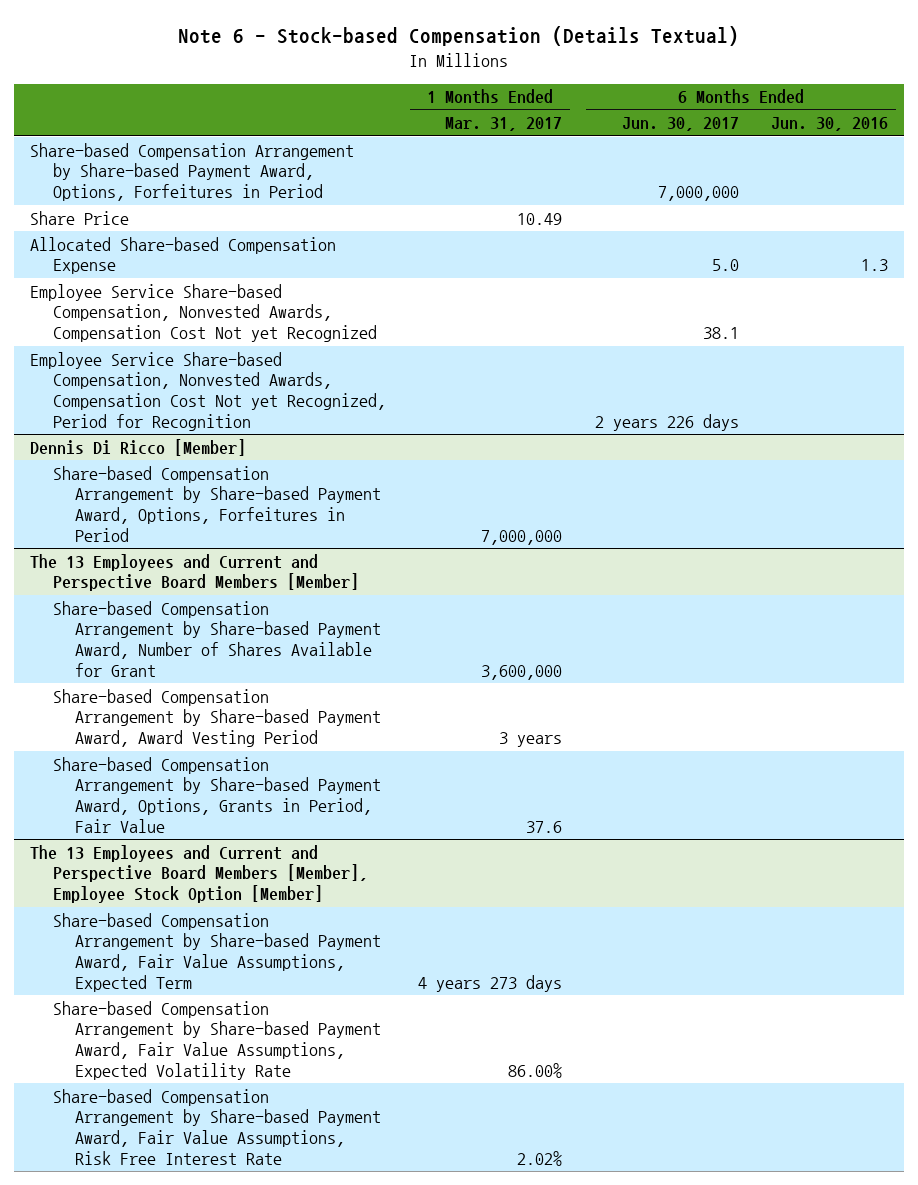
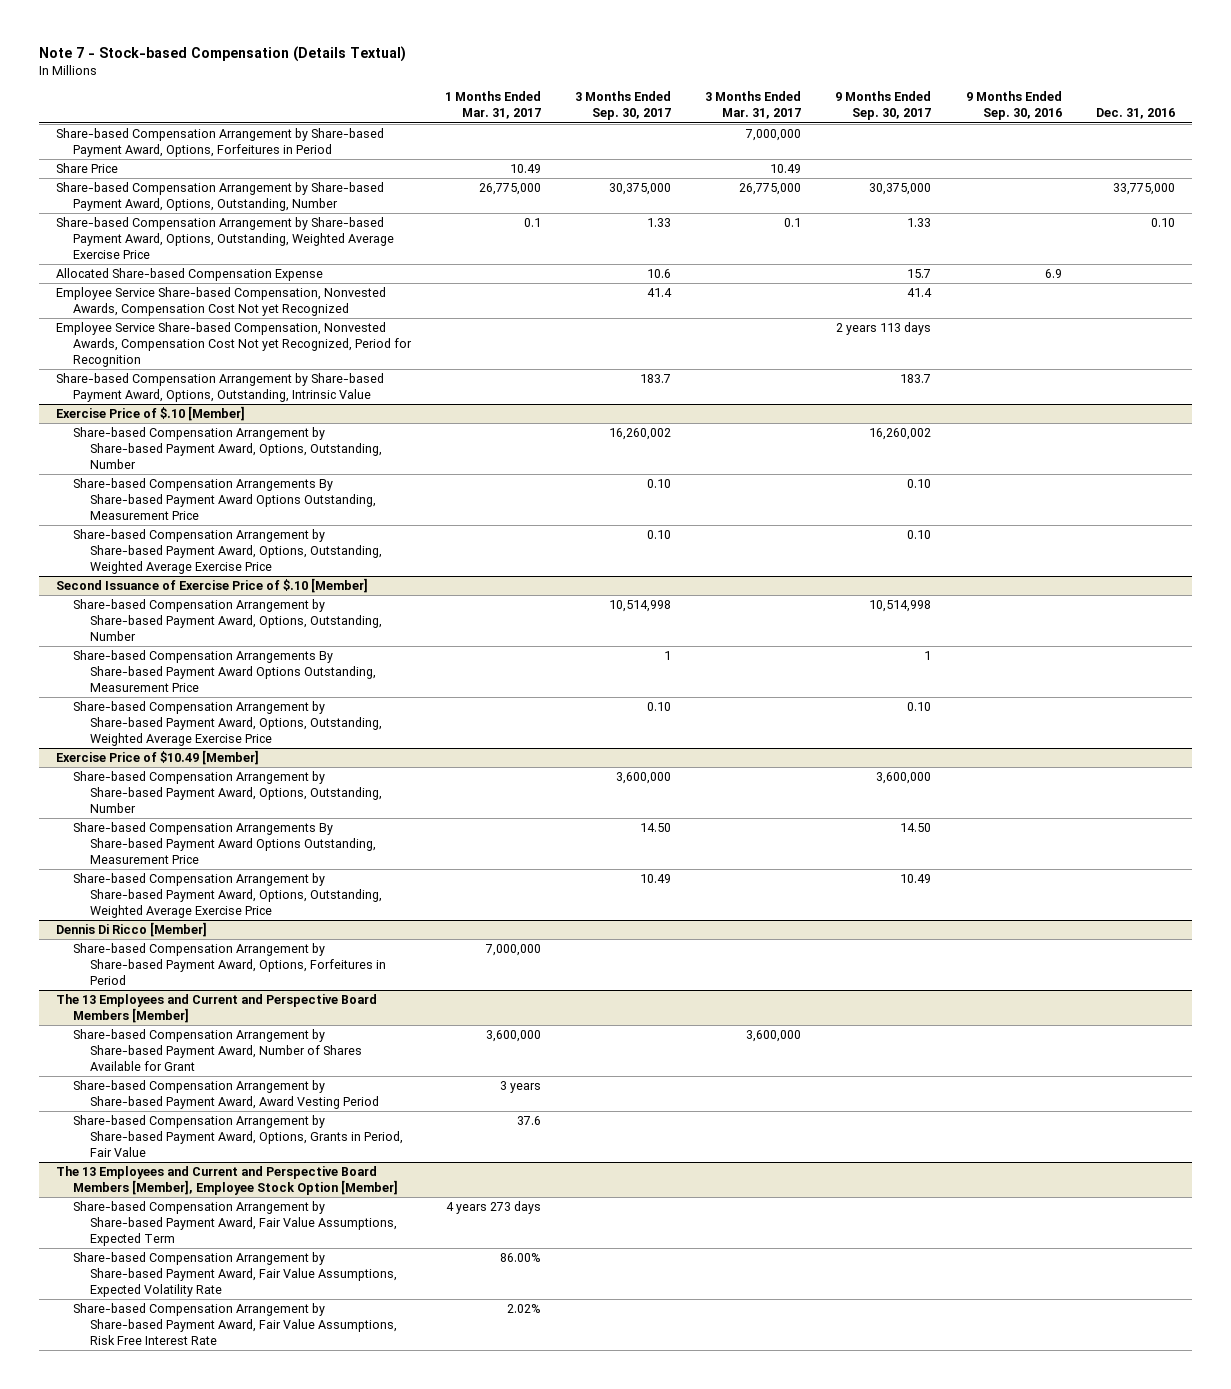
- Note 6 - Stock-based Compensation (Details Textual)
+ Note 7 - Stock-based Compensation (Details Textual)
- | 1 Months Ended Mar. 31, 2017 | 6 Months Ended Jun. 30, 2017 | 6 Months Ended Jun. 30, 2016
+ | 1 Months Ended Mar. 31, 2017 | 3 Months Ended Sep. 30, 2017 | 3 Months Ended Mar. 31, 2017 | 9 Months Ended Sep. 30, 2017 | 9 Months Ended Sep. 30, 2016 | Dec. 31, 2016
+ Share-based Compensation Arrangement by Share-based Payment Award, Options, Outstanding, Number | 26,775,000 | 30,375,000 | 26,775,000 | 30,375,000 | | 33,775,000
+ Share-based Compensation Arrangement by Share-based Payment Award, Options, Outstanding, Weighted Average Exercise Price | 0.1 | 1.33 | 0.1 | 1.33 | | 0.10
+ Share-based Compensation Arrangement by Share-based Payment Award, Options, Outstanding, Intrinsic Value | | 183.7 | | 183.7 | |
+ Exercise Price of $.10 [Member]
+ Share-based Compensation Arrangement by Share-based Payment Award, Options, Outstanding, Number | | 16,260,002 | | 16,260,002 | |
+ Share-based Compensation Arrangements By Share-based Payment Award Options Outstanding, Measurement Price | | 0.10 | | 0.10 | |
+ Share-based Compensation Arrangement by Share-based Payment Award, Options, Outstanding, Weighted Average Exercise Price | | 0.10 | | 0.10 | |
+ Second Issuance of Exercise Price of $.10 [Member]
+ Share-based Compensation Arrangement by Share-based Payment Award, Options, Outstanding, Number | | 10,514,998 | | 10,514,998 | |
+ Share-based Compensation Arrangements By Share-based Payment Award Options Outstanding, Measurement Price | | 1 | | 1 | |
+ Share-based Compensation Arrangement by Share-based Payment Award, Options, Outstanding, Weighted Average Exercise Price | | 0.10 | | 0.10 | |
+ Exercise Price of $10.49 [Member]
+ Share-based Compensation Arrangement by Share-based Payment Award, Options, Outstanding, Number | | 3,600,000 | | 3,600,000 | |
+ Share-based Compensation Arrangements By Share-based Payment Award Options Outstanding, Measurement Price | | 14.50 | | 14.50 | |
+ Share-based Compensation Arrangement by Share-based Payment Award, Options, Outstanding, Weighted Average Exercise Price | | 10.49 | | 10.49 | |

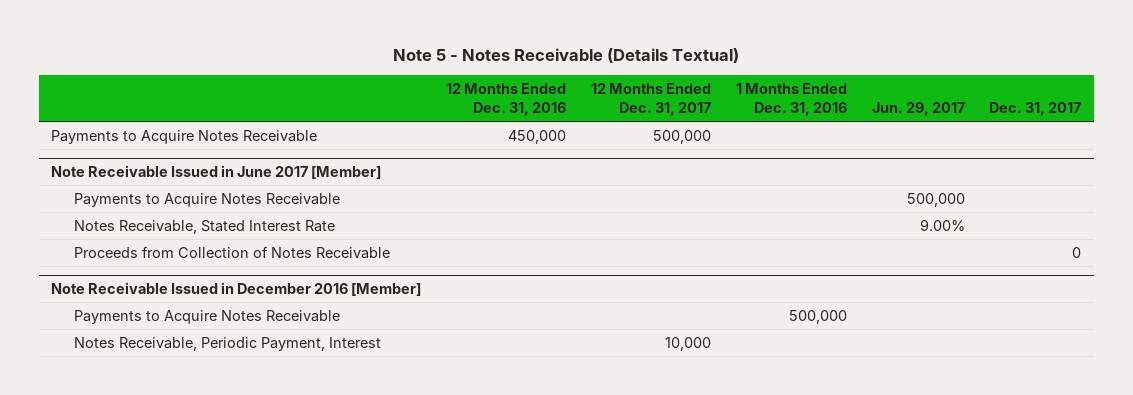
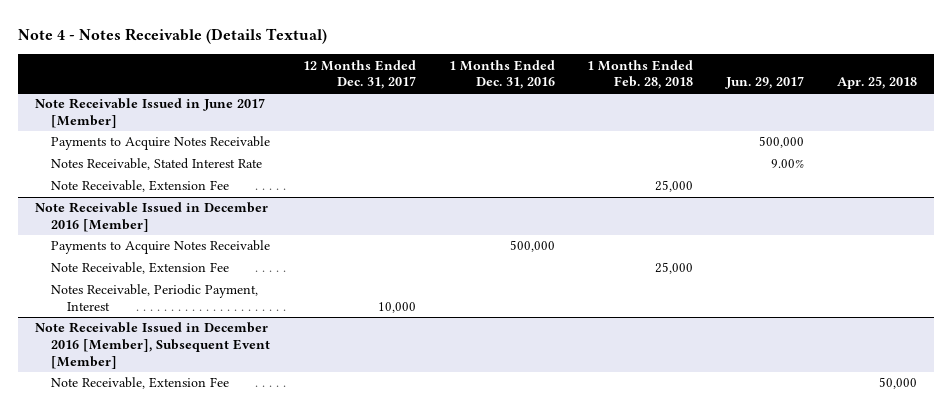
- Note 5 - Notes Receivable (Details Textual)
+ Note 4 - Notes Receivable (Details Textual)
- | 12 Months Ended Dec. 31, 2016 | 12 Months Ended Dec. 31, 2017 | 1 Months Ended Dec. 31, 2016 | Jun. 29, 2017 | Dec. 31, 2017
+ | 12 Months Ended Dec. 31, 2017 | 1 Months Ended Dec. 31, 2016 | 1 Months Ended Feb. 28, 2018 | Jun. 29, 2017 | Apr. 25, 2018
- Payments to Acquire Notes Receivable | 450,000 | 500,000 | | |
@ Note Receivable Issued in June 2017 [Member]
- Proceeds from Collection of Notes Receivable | | | | | 0
+ Note Receivable, Extension Fee | | | 25,000 | |
@ Note Receivable Issued in December 2016 [Member]
+ Note Receivable, Extension Fee | | | 25,000 | |
+ Note Receivable Issued in December 2016 [Member], Subsequent Event [Member]
+ Note Receivable, Extension Fee | | | | | 50,000

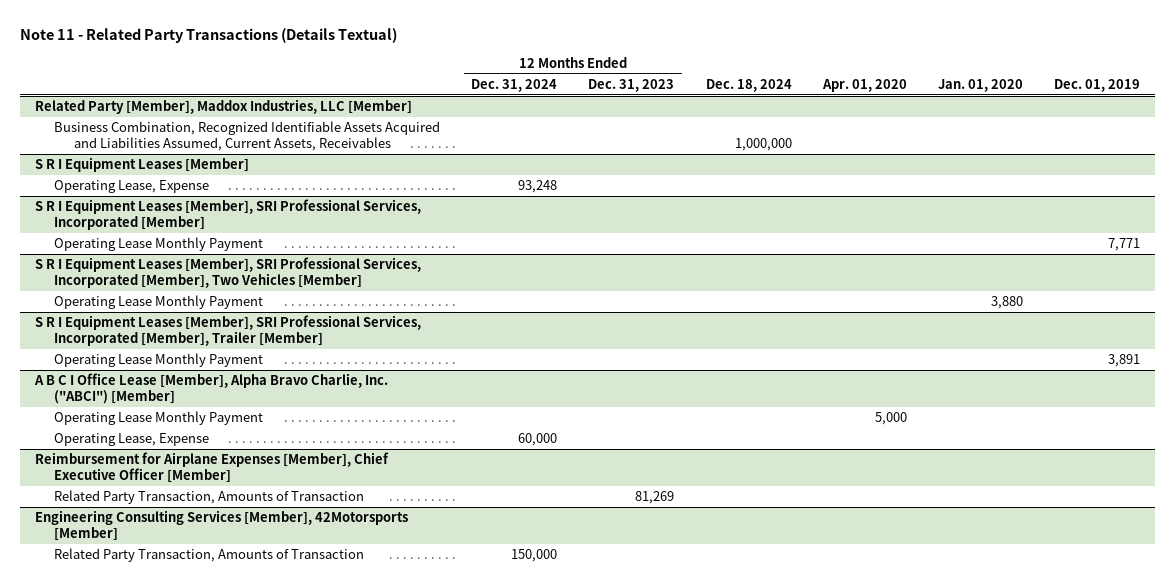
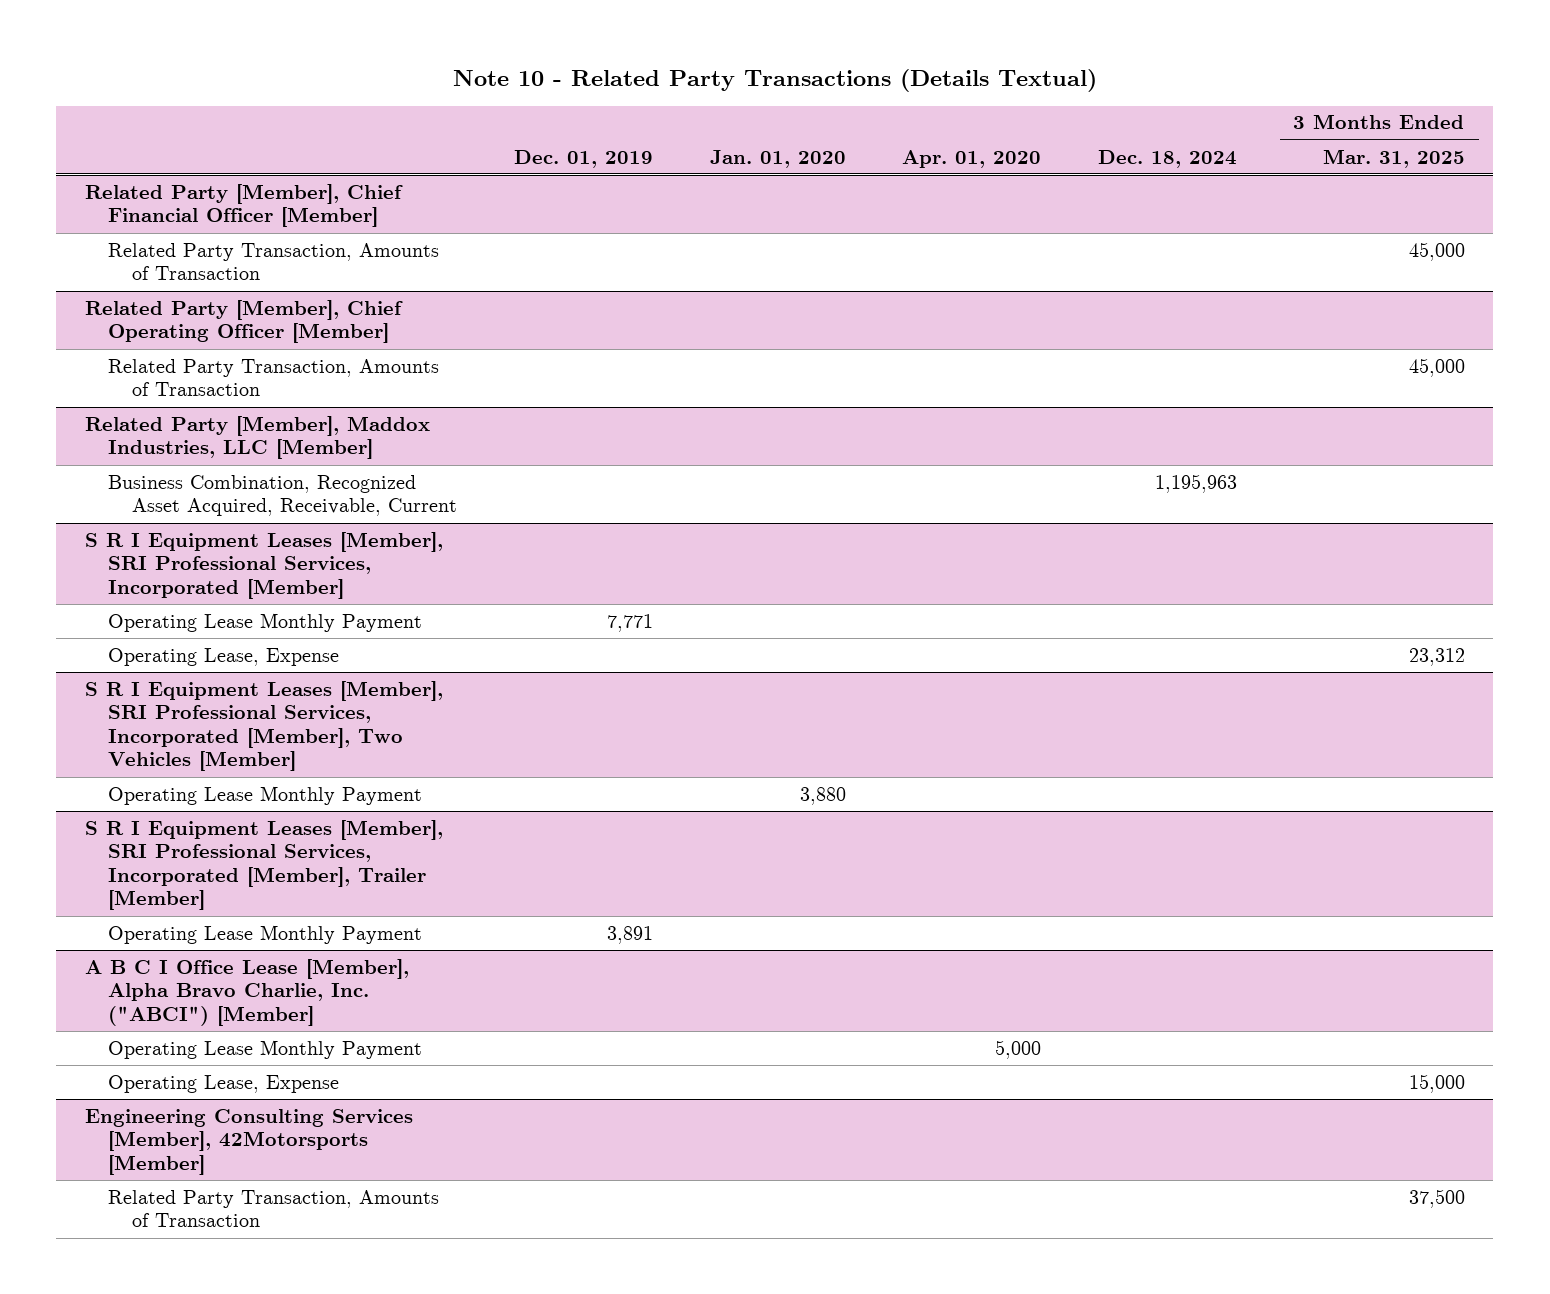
- Note 11 - Related Party Transactions (Details Textual)
+ Note 10 - Related Party Transactions (Details Textual)
- | 12 Months Ended Dec. 31, 2024 | 12 Months Ended Dec. 31, 2023 | Dec. 18, 2024 | Apr. 01, 2020 | Jan. 01, 2020 | Dec. 01, 2019
+ | Dec. 01, 2019 | Jan. 01, 2020 | Apr. 01, 2020 | Dec. 18, 2024 | 3 Months Ended Mar. 31, 2025
+ Related Party [Member], Chief Financial Officer [Member]
+ Related Party Transaction, Amounts of Transaction | | | | | 45,000
+ Related Party [Member], Chief Operating Officer [Member]
+ Related Party Transaction, Amounts of Transaction | | | | | 45,000
@ Related Party [Member], Maddox Industries, LLC [Member]
- Business Combination, Recognized Identifiable Assets Acquired and Liabilities Assumed, Current Assets, Receivables | | | 1,000,000 | | |
- S R I Equipment Leases [Member]
- Operating Lease, Expense | 93,248 | | | | |
@ Related Party [Member], Maddox Industries, LLC [Member]
+ Business Combination, Recognized Asset Acquired, Receivable, Current | | | | 1,195,963 |
@ S R I Equipment Leases [Member], SRI Professional Services, Incorporated [Member]
+ Operating Lease, Expense | | | | | 23,312
- Reimbursement for Airplane Expenses [Member], Chief Executive Officer [Member]
- Related Party Transaction, Amounts of Transaction | | 81,269 | | | |

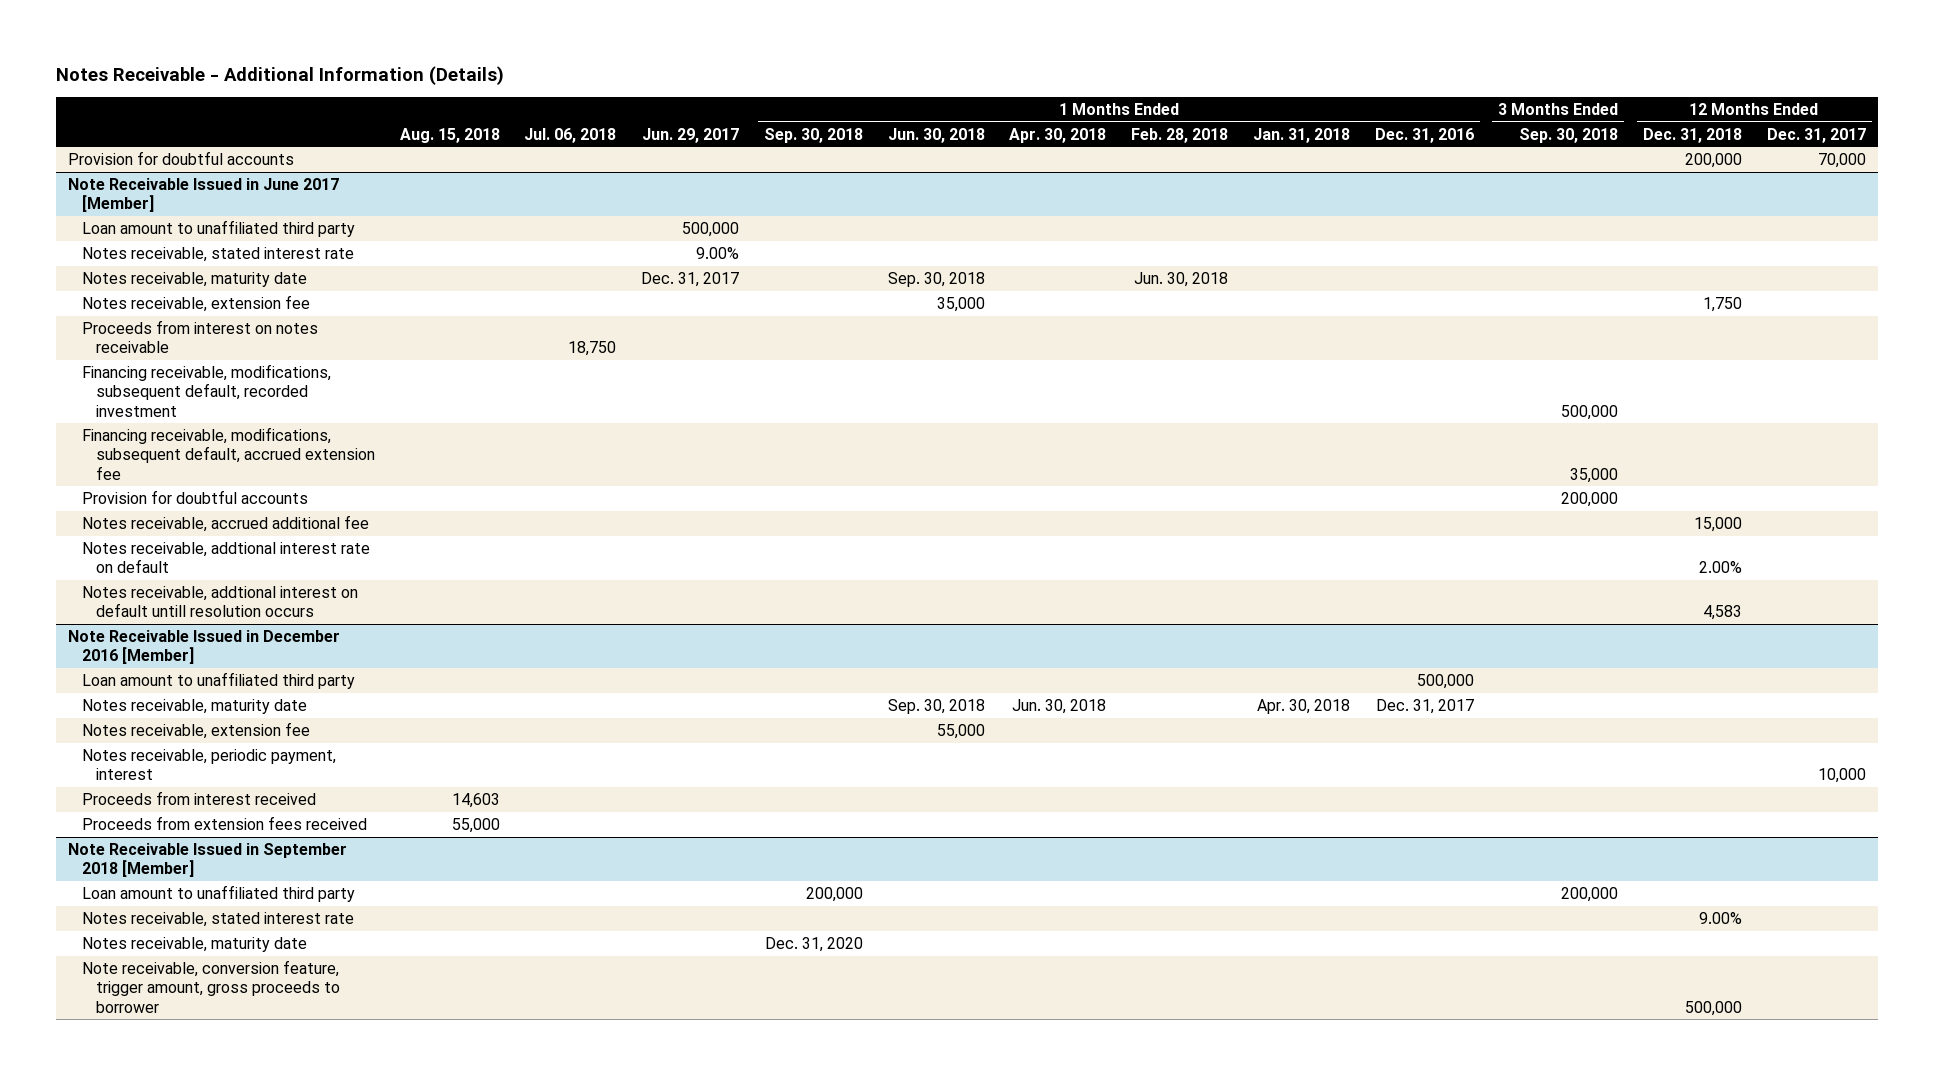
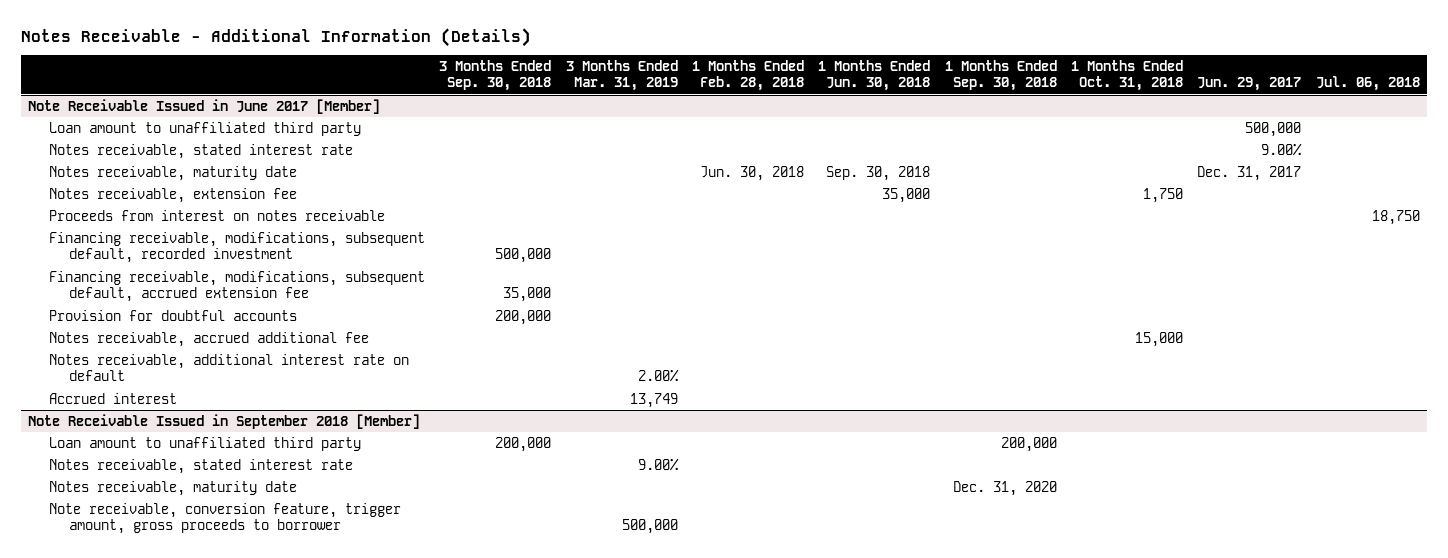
- | Aug. 15, 2018 | Jul. 06, 2018 | Jun. 29, 2017 | 1 Months Ended Sep. 30, 2018 | 1 Months Ended Jun. 30, 2018 | 1 Months Ended Apr. 30, 2018 | 1 Months Ended Feb. 28, 2018 | 1 Months Ended Jan. 31, 2018 | 1 Months Ended Dec. 31, 2016 | 3 Months Ended Sep. 30, 2018 | 12 Months Ended Dec. 31, 2018 | 12 Months Ended Dec. 31, 2017
+ | 3 Months Ended Sep. 30, 2018 | 3 Months Ended Mar. 31, 2019 | 1 Months Ended Feb. 28, 2018 | 1 Months Ended Jun. 30, 2018 | 1 Months Ended Sep. 30, 2018 | 1 Months Ended Oct. 31, 2018 | Jun. 29, 2017 | Jul. 06, 2018
- Provision for doubtful accounts | | | | | | | | | | | 200,000 | 70,000
@ Note Receivable Issued in June 2017 [Member]
- Notes receivable, addtional interest rate on default | | | | | | | | | | | 2.00% |
- Notes receivable, addtional interest on default untill resolution occurs | | | | | | | | | | | 4,583 |
- Note Receivable Issued in December 2016 [Member]
- Loan amount to unaffiliated third party | | | | | | | | | 500,000 | | |
- Notes receivable, maturity date | | | | | Sep. 30, 2018 | Jun. 30, 2018 | | Apr. 30, 2018 | Dec. 31, 2017 | | |
- Notes receivable, extension fee | | | | | 55,000 | | | | | | |
- Notes receivable, periodic payment, interest | | | | | | | | | | | | 10,000
- Proceeds from interest received | 14,603 | | | | | | | | | | |
- Proceeds from extension fees received | 55,000 | | | | | | | | | | |
@ Note Receivable Issued in June 2017 [Member]
+ Notes receivable, additional interest rate on default | | 2.00% | | | | | |
+ Accrued interest | | 13,749 | | | | | |

